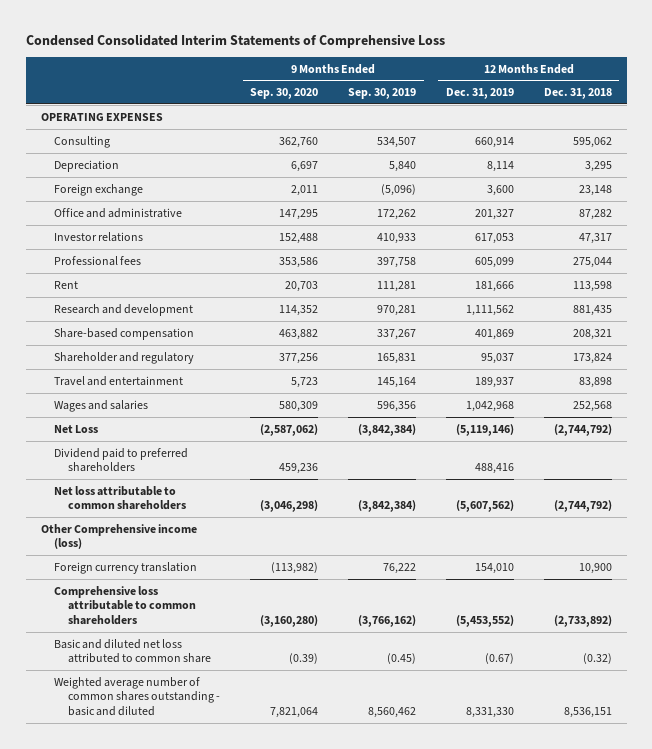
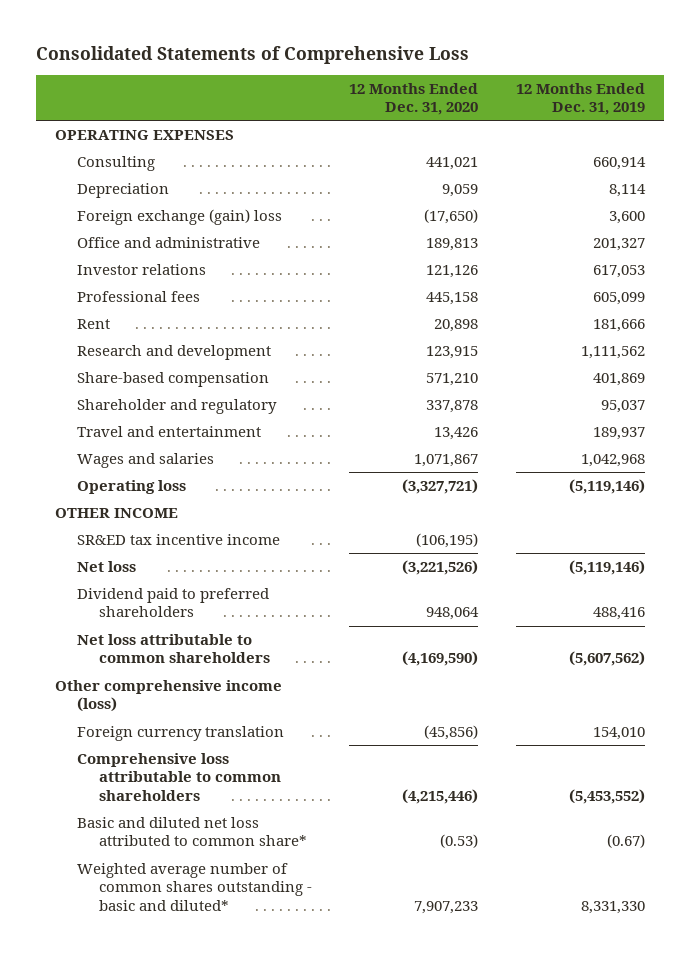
- Condensed Consolidated Interim Statements of Comprehensive Loss
+ Consolidated Statements of Comprehensive Loss
- | 9 Months Ended Sep. 30, 2020 | 9 Months Ended Sep. 30, 2019 | 12 Months Ended Dec. 31, 2019 | 12 Months Ended Dec. 31, 2018
+ | 12 Months Ended Dec. 31, 2020 | 12 Months Ended Dec. 31, 2019
- Foreign exchange | 2,011 | (5,096) | 3,600 | 23,148
+ Foreign exchange (gain) loss | (17,650) | 3,600
- Net Loss | (2,587,062) | (3,842,384) | (5,119,146) | (2,744,792)
+ Operating loss | (3,327,721) | (5,119,146)
+ OTHER INCOME
+ SR&ED tax incentive income | (106,195) |
+ Net loss | (3,221,526) | (5,119,146)
- Other Comprehensive income (loss)
+ Other comprehensive income (loss)
- Basic and diluted net loss attributed to common share | (0.39) | (0.45) | (0.67) | (0.32)
- Weighted average number of common shares outstanding - basic and diluted | 7,821,064 | 8,560,462 | 8,331,330 | 8,536,151
+ Basic and diluted net loss attributed to common share* | (0.53) | (0.67)
+ Weighted average number of common shares outstanding - basic and diluted* | 7,907,233 | 8,331,330

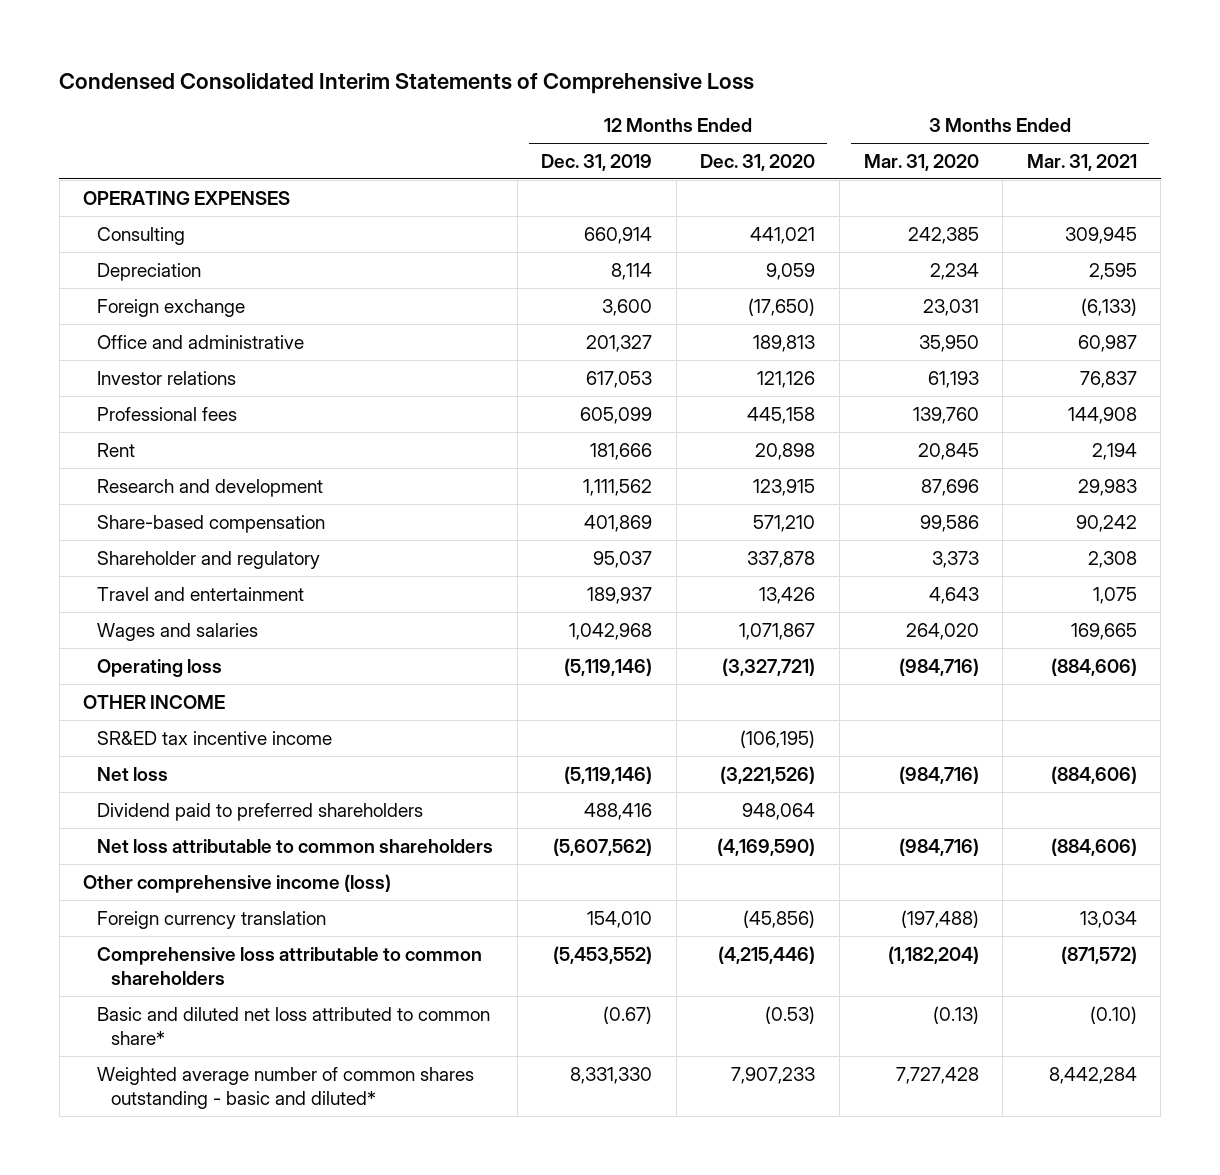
- Consolidated Statements of Comprehensive Loss
+ Condensed Consolidated Interim Statements of Comprehensive Loss
- | 12 Months Ended Dec. 31, 2020 | 12 Months Ended Dec. 31, 2019
+ | 12 Months Ended Dec. 31, 2019 | 12 Months Ended Dec. 31, 2020 | 3 Months Ended Mar. 31, 2020 | 3 Months Ended Mar. 31, 2021
- Foreign exchange (gain) loss | (17,650) | 3,600
+ Foreign exchange | 3,600 | (17,650) | 23,031 | (6,133)

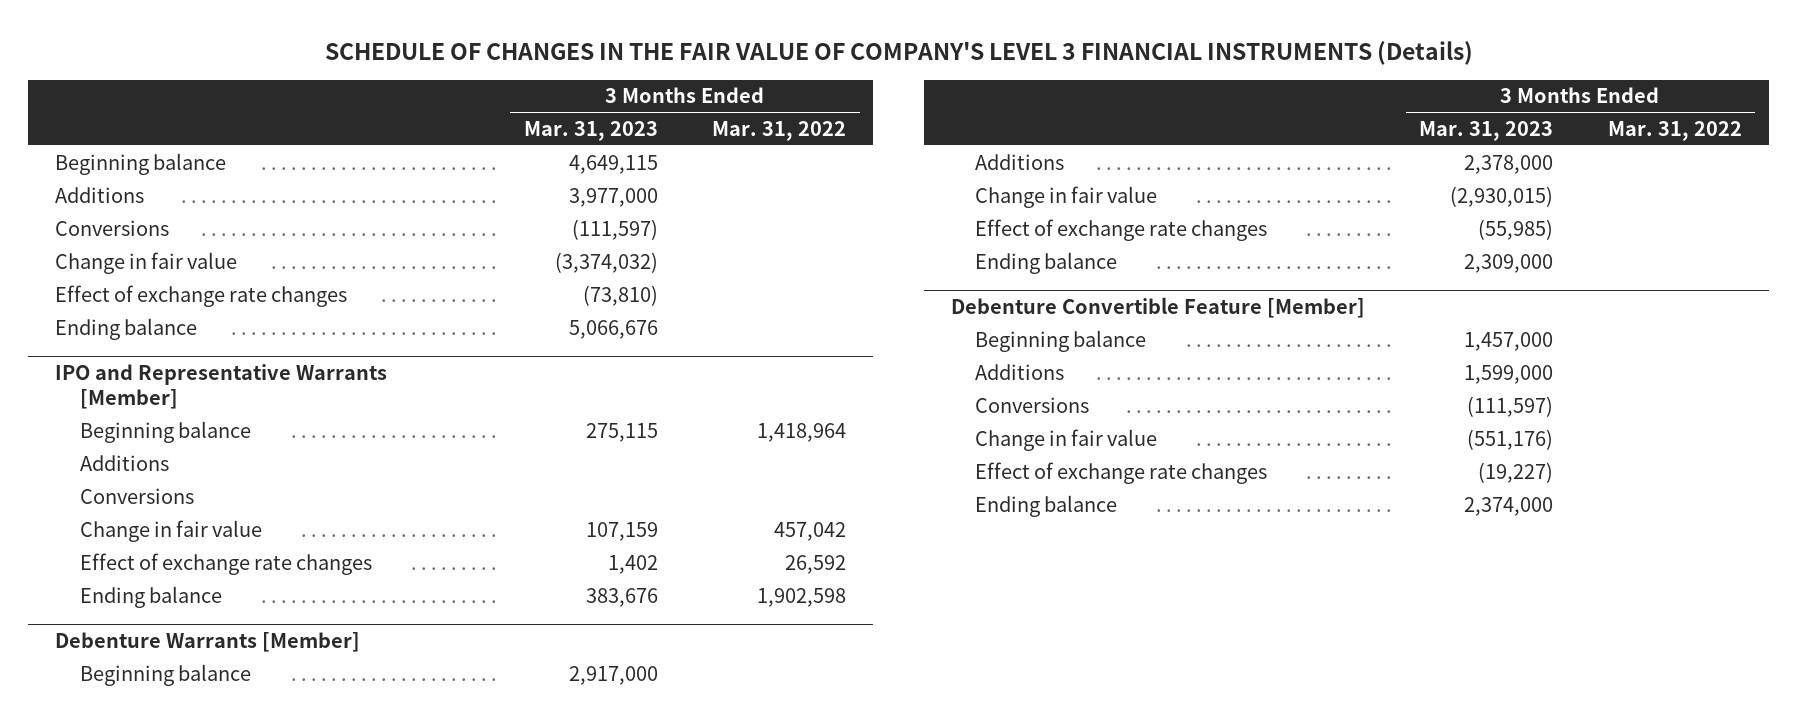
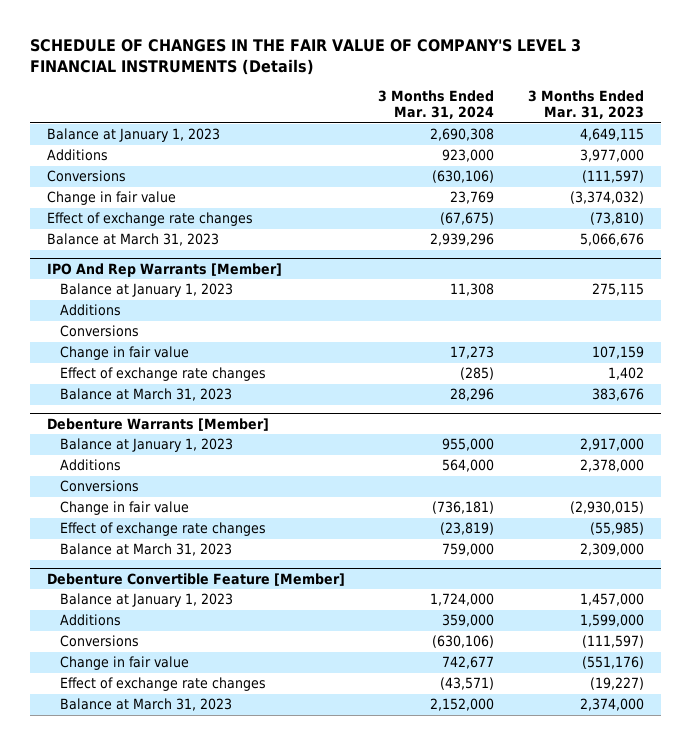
- | 3 Months Ended Mar. 31, 2023 | 3 Months Ended Mar. 31, 2022
+ | 3 Months Ended Mar. 31, 2024 | 3 Months Ended Mar. 31, 2023
- Beginning balance | 4,649,115 |
+ Balance at January 1, 2023 | 2,690,308 | 4,649,115
- Ending balance | 5,066,676 |
- IPO and Representative Warrants [Member]
- Beginning balance | 275,115 | 1,418,964
+ Balance at March 31, 2023 | 2,939,296 | 5,066,676
+ IPO And Rep Warrants [Member]
+ Balance at January 1, 2023 | 11,308 | 275,115
- Ending balance | 383,676 | 1,902,598
+ Balance at March 31, 2023 | 28,296 | 383,676
@ Debenture Warrants [Member]
- Beginning balance | 2,917,000 |
+ Balance at January 1, 2023 | 955,000 | 2,917,000
+ Conversions
- Ending balance | 2,309,000 |
+ Balance at March 31, 2023 | 759,000 | 2,309,000
@ Debenture Convertible Feature [Member]
- Beginning balance | 1,457,000 |
+ Balance at January 1, 2023 | 1,724,000 | 1,457,000
- Ending balance | 2,374,000 |
+ Balance at March 31, 2023 | 2,152,000 | 2,374,000

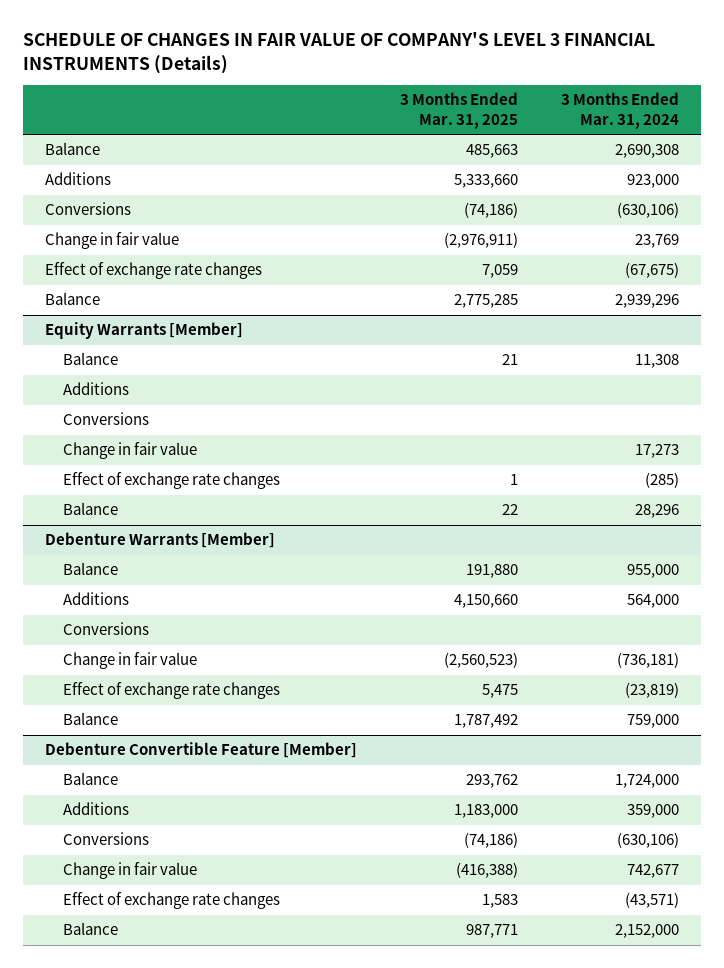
- SCHEDULE OF CHANGES IN THE FAIR VALUE OF COMPANY'S LEVEL 3 FINANCIAL INSTRUMENTS (Details)
+ SCHEDULE OF CHANGES IN FAIR VALUE OF COMPANY'S LEVEL 3 FINANCIAL INSTRUMENTS (Details)
- | 3 Months Ended Mar. 31, 2024 | 3 Months Ended Mar. 31, 2023
+ | 3 Months Ended Mar. 31, 2025 | 3 Months Ended Mar. 31, 2024
- Balance at January 1, 2023 | 2,690,308 | 4,649,115
+ Balance | 485,663 | 2,690,308
- Balance at March 31, 2023 | 2,939,296 | 5,066,676
- IPO And Rep Warrants [Member]
- Balance at January 1, 2023 | 11,308 | 275,115
+ Balance | 2,775,285 | 2,939,296
+ Equity Warrants [Member]
+ Balance | 21 | 11,308
- Balance at March 31, 2023 | 28,296 | 383,676
+ Balance | 22 | 28,296
@ Debenture Warrants [Member]
- Balance at January 1, 2023 | 955,000 | 2,917,000
+ Balance | 191,880 | 955,000
- Balance at March 31, 2023 | 759,000 | 2,309,000
+ Balance | 1,787,492 | 759,000
@ Debenture Convertible Feature [Member]
- Balance at January 1, 2023 | 1,724,000 | 1,457,000
+ Balance | 293,762 | 1,724,000
- Balance at March 31, 2023 | 2,152,000 | 2,374,000
+ Balance | 987,771 | 2,152,000

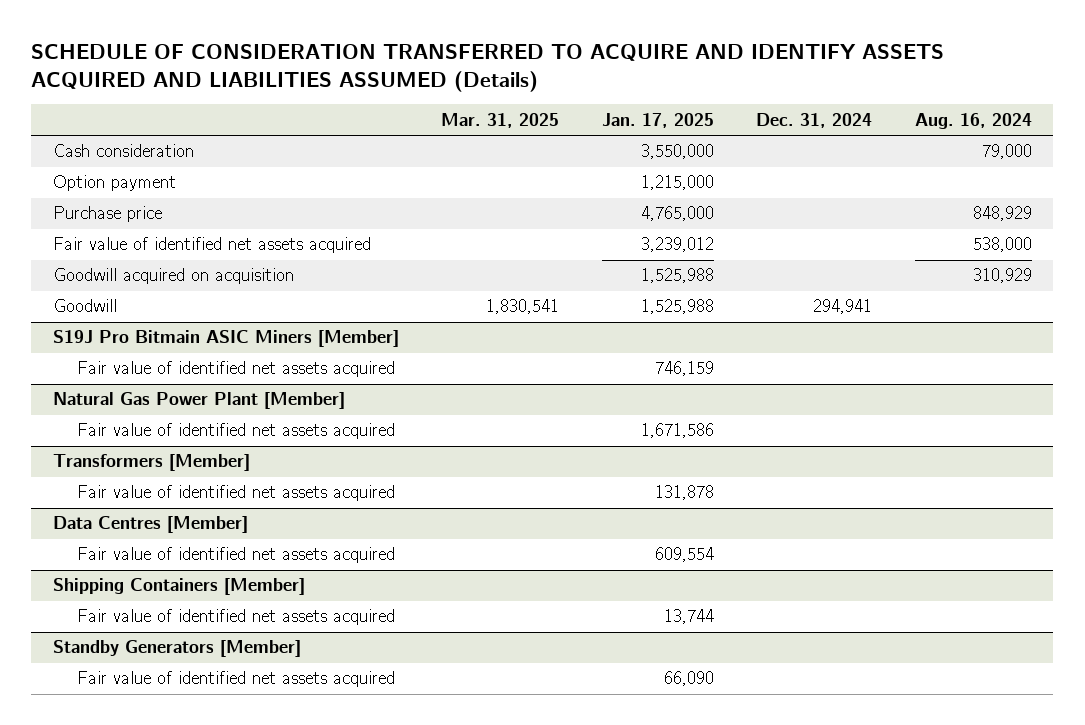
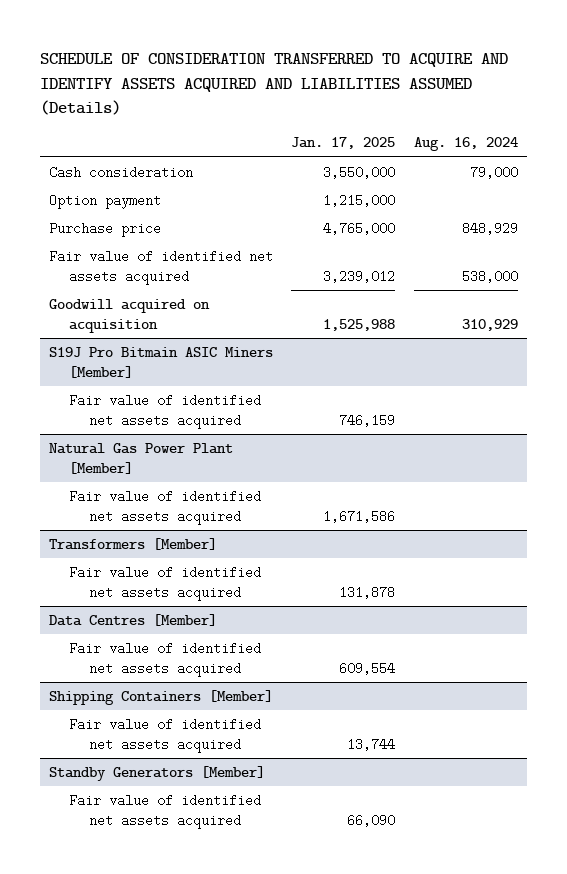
- | Mar. 31, 2025 | Jan. 17, 2025 | Dec. 31, 2024 | Aug. 16, 2024
+ | Jan. 17, 2025 | Aug. 16, 2024
- Goodwill | 1,830,541 | 1,525,988 | 294,941 |

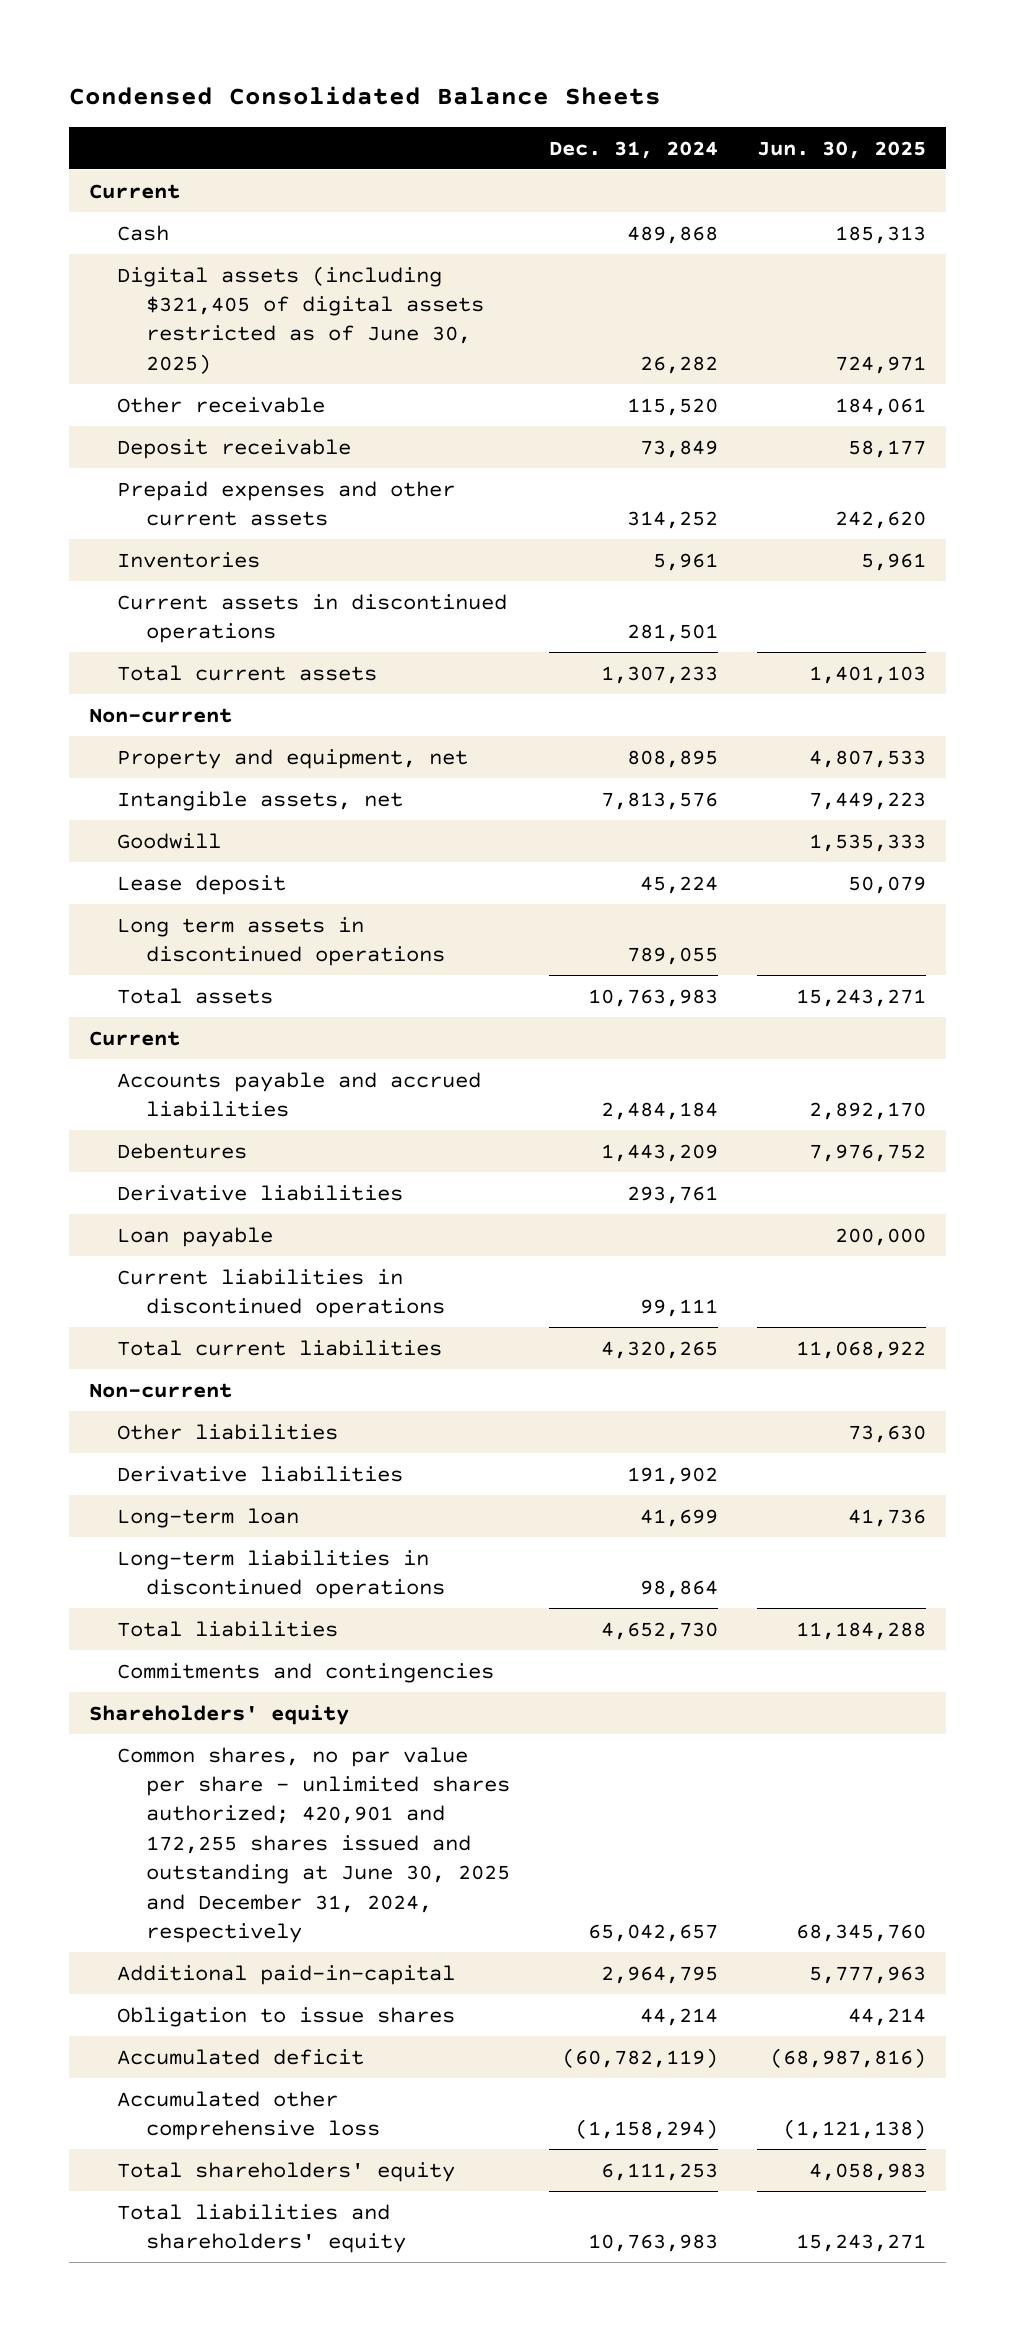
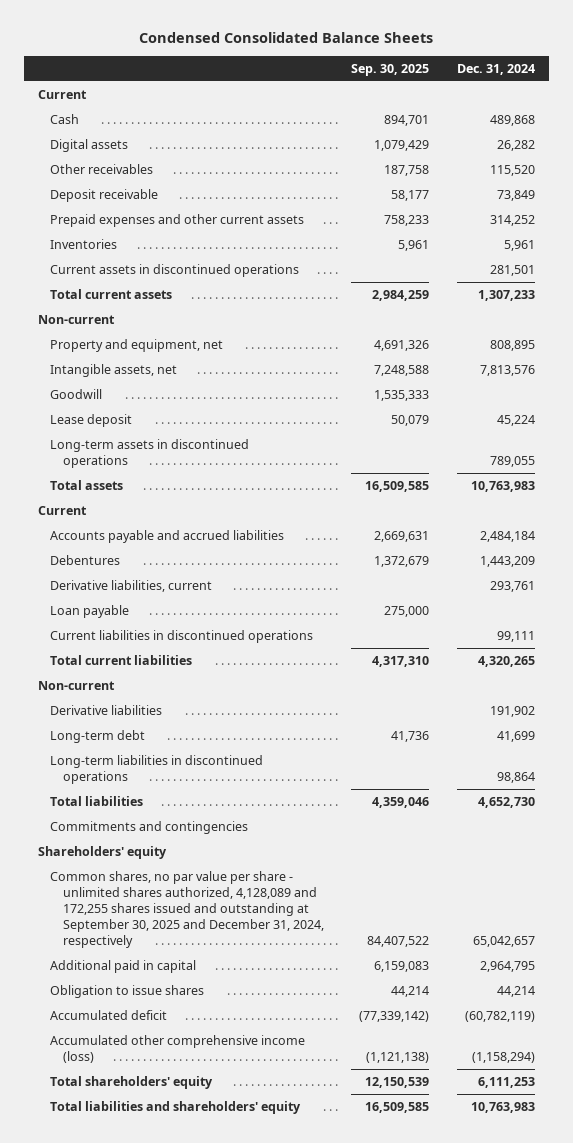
- | Dec. 31, 2024 | Jun. 30, 2025
+ | Sep. 30, 2025 | Dec. 31, 2024
- Digital assets (including $321,405 of digital assets restricted as of June 30, 2025) | 26,282 | 724,971
- Other receivable | 115,520 | 184,061
+ Digital assets | 1,079,429 | 26,282
+ Other receivables | 187,758 | 115,520
- Long term assets in discontinued operations | 789,055 |
+ Long-term assets in discontinued operations | | 789,055
- Derivative liabilities | 293,761 |
+ Derivative liabilities, current | | 293,761
- Other liabilities | | 73,630
- Long-term loan | 41,699 | 41,736
+ Long-term debt | 41,736 | 41,699
- Common shares, no par value per share - unlimited shares authorized; 420,901 and 172,255 shares issued and outstanding at June 30, 2025 and December 31, 2024, respectively | 65,042,657 | 68,345,760
- Additional paid-in-capital | 2,964,795 | 5,777,963
+ Common shares, no par value per share - unlimited shares authorized, 4,128,089 and 172,255 shares issued and outstanding at September 30, 2025 and December 31, 2024, respectively | 84,407,522 | 65,042,657
+ Additional paid in capital | 6,159,083 | 2,964,795
- Accumulated other comprehensive loss | (1,158,294) | (1,121,138)
+ Accumulated other comprehensive income (loss) | (1,121,138) | (1,158,294)

